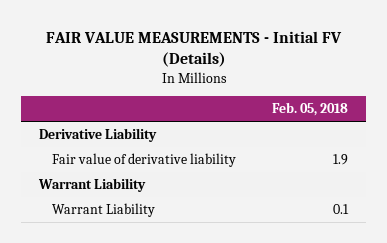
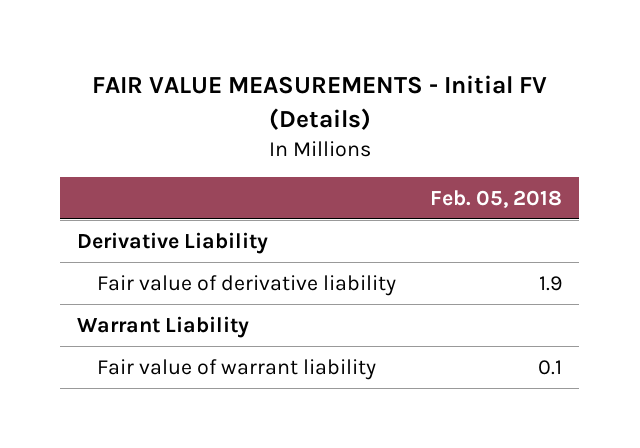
- Warrant Liability | 0.1
+ Fair value of warrant liability | 0.1

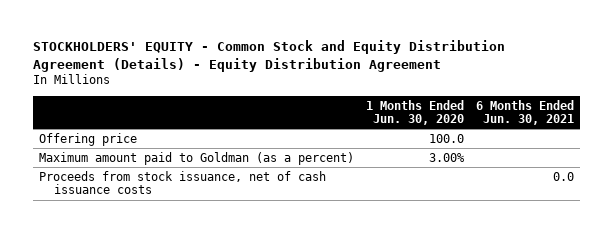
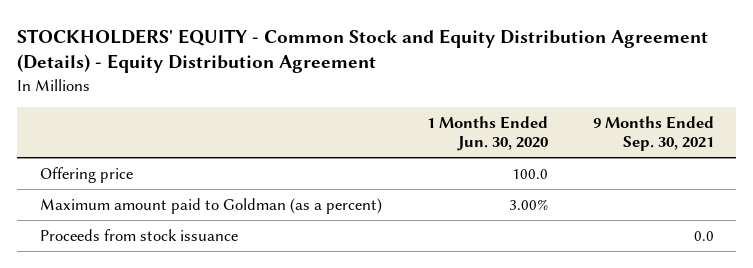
- | 1 Months Ended Jun. 30, 2020 | 6 Months Ended Jun. 30, 2021
+ | 1 Months Ended Jun. 30, 2020 | 9 Months Ended Sep. 30, 2021
- Proceeds from stock issuance, net of cash issuance costs | | 0.0
+ Proceeds from stock issuance | | 0.0

